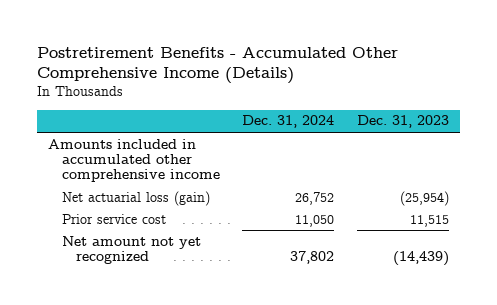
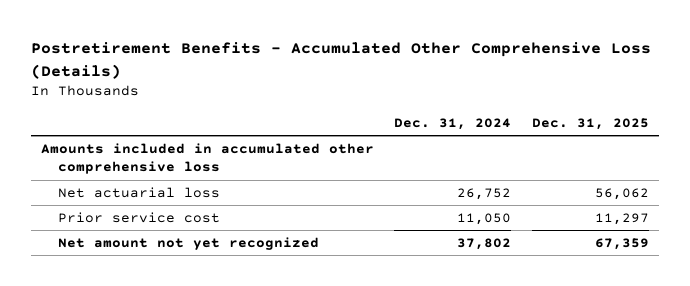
- Postretirement Benefits - Accumulated Other Comprehensive Income (Details)
+ Postretirement Benefits - Accumulated Other Comprehensive Loss (Details)
- | Dec. 31, 2024 | Dec. 31, 2023
+ | Dec. 31, 2024 | Dec. 31, 2025
- Amounts included in accumulated other comprehensive income
- Net actuarial loss (gain) | 26,752 | (25,954)
+ Amounts included in accumulated other comprehensive loss
+ Net actuarial loss | 26,752 | 56,062

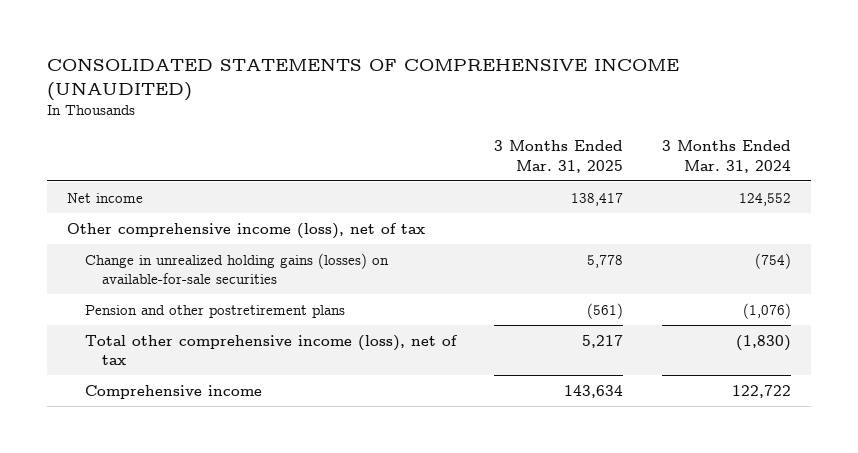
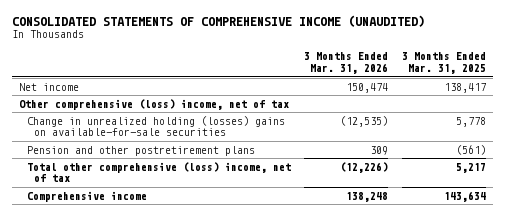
- | 3 Months Ended Mar. 31, 2025 | 3 Months Ended Mar. 31, 2024
+ | 3 Months Ended Mar. 31, 2026 | 3 Months Ended Mar. 31, 2025
- Other comprehensive income (loss), net of tax
- Change in unrealized holding gains (losses) on available-for-sale securities | 5,778 | (754)
+ Other comprehensive (loss) income, net of tax
+ Change in unrealized holding (losses) gains on available-for-sale securities | (12,535) | 5,778
- Total other comprehensive income (loss), net of tax | 5,217 | (1,830)
+ Total other comprehensive (loss) income, net of tax | (12,226) | 5,217

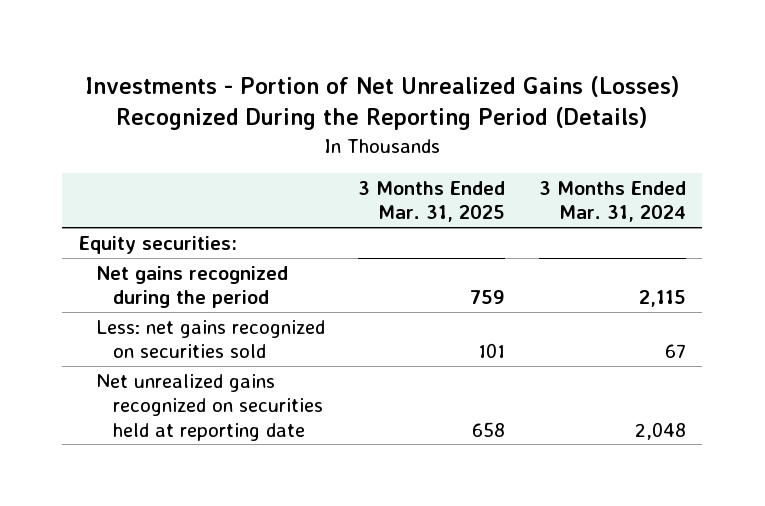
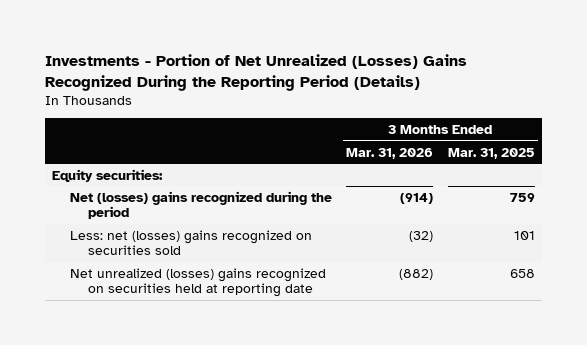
- Investments - Portion of Net Unrealized Gains (Losses) Recognized During the Reporting Period (Details)
+ Investments - Portion of Net Unrealized (Losses) Gains Recognized During the Reporting Period (Details)
- | 3 Months Ended Mar. 31, 2025 | 3 Months Ended Mar. 31, 2024
+ | 3 Months Ended Mar. 31, 2026 | 3 Months Ended Mar. 31, 2025
- Net gains recognized during the period | 759 | 2,115
- Less: net gains recognized on securities sold | 101 | 67
- Net unrealized gains recognized on securities held at reporting date | 658 | 2,048
+ Net (losses) gains recognized during the period | (914) | 759
+ Less: net (losses) gains recognized on securities sold | (32) | 101
+ Net unrealized (losses) gains recognized on securities held at reporting date | (882) | 658

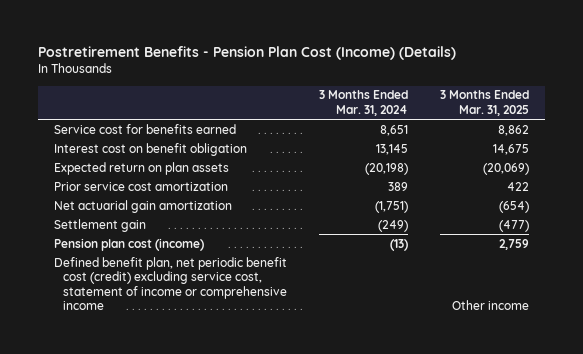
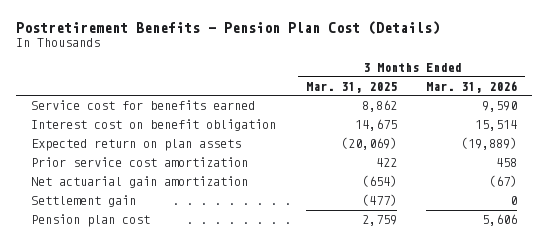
- Postretirement Benefits - Pension Plan Cost (Income) (Details)
+ Postretirement Benefits - Pension Plan Cost (Details)
- | 3 Months Ended Mar. 31, 2024 | 3 Months Ended Mar. 31, 2025
+ | 3 Months Ended Mar. 31, 2025 | 3 Months Ended Mar. 31, 2026
- Pension plan cost (income) | (13) | 2,759
- Defined benefit plan, net periodic benefit cost (credit) excluding service cost, statement of income or comprehensive income | | Other income
+ Pension plan cost | 2,759 | 5,606

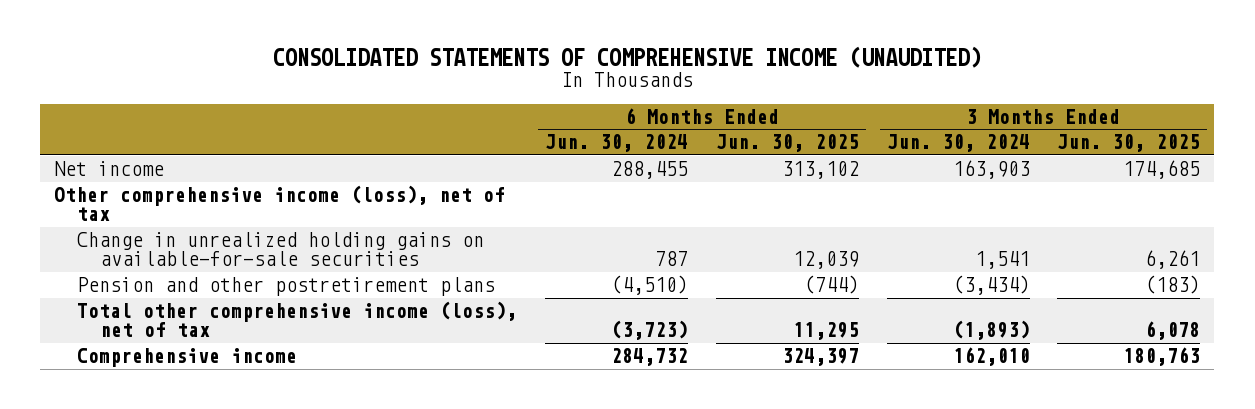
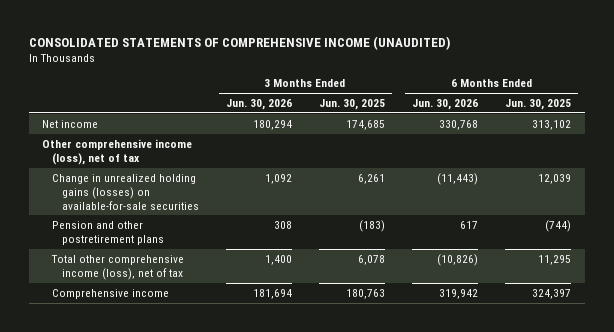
- | 6 Months Ended Jun. 30, 2024 | 6 Months Ended Jun. 30, 2025 | 3 Months Ended Jun. 30, 2024 | 3 Months Ended Jun. 30, 2025
+ | 3 Months Ended Jun. 30, 2026 | 3 Months Ended Jun. 30, 2025 | 6 Months Ended Jun. 30, 2026 | 6 Months Ended Jun. 30, 2025
- Change in unrealized holding gains on available-for-sale securities | 787 | 12,039 | 1,541 | 6,261
+ Change in unrealized holding gains (losses) on available-for-sale securities | 1,092 | 6,261 | (11,443) | 12,039

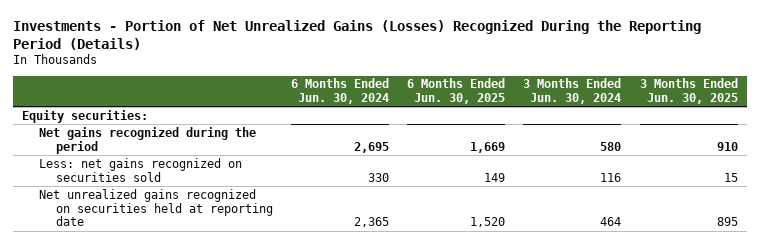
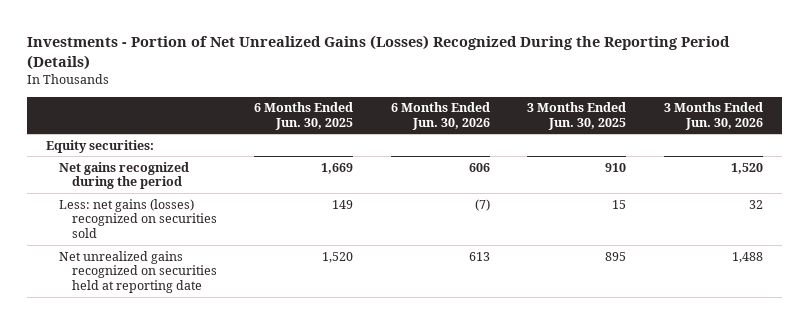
- | 6 Months Ended Jun. 30, 2024 | 6 Months Ended Jun. 30, 2025 | 3 Months Ended Jun. 30, 2024 | 3 Months Ended Jun. 30, 2025
+ | 6 Months Ended Jun. 30, 2025 | 6 Months Ended Jun. 30, 2026 | 3 Months Ended Jun. 30, 2025 | 3 Months Ended Jun. 30, 2026
- Less: net gains recognized on securities sold | 330 | 149 | 116 | 15
+ Less: net gains (losses) recognized on securities sold | 149 | (7) | 15 | 32

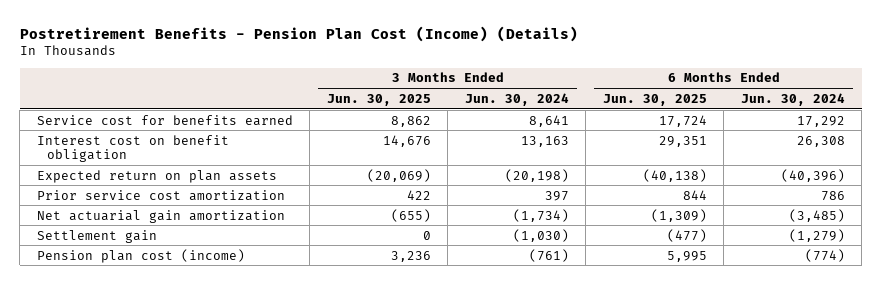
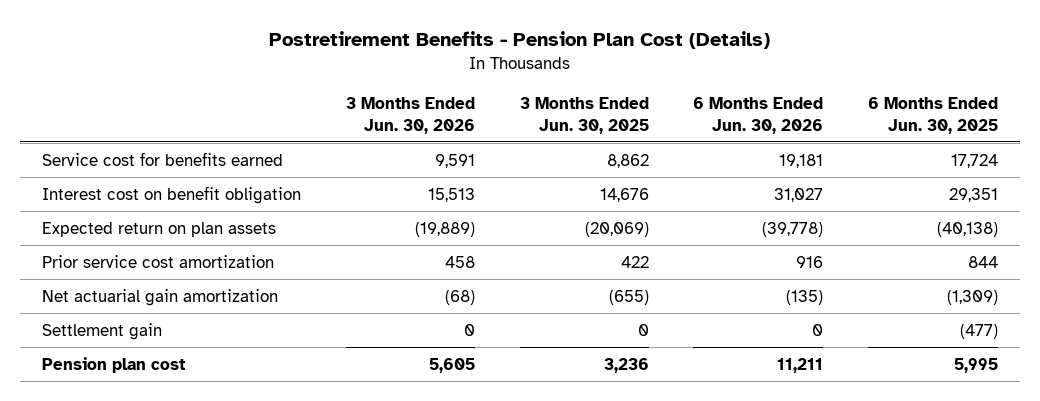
- Postretirement Benefits - Pension Plan Cost (Income) (Details)
+ Postretirement Benefits - Pension Plan Cost (Details)
- | 3 Months Ended Jun. 30, 2025 | 3 Months Ended Jun. 30, 2024 | 6 Months Ended Jun. 30, 2025 | 6 Months Ended Jun. 30, 2024
+ | 3 Months Ended Jun. 30, 2026 | 3 Months Ended Jun. 30, 2025 | 6 Months Ended Jun. 30, 2026 | 6 Months Ended Jun. 30, 2025
- Pension plan cost (income) | 3,236 | (761) | 5,995 | (774)
+ Pension plan cost | 5,605 | 3,236 | 11,211 | 5,995

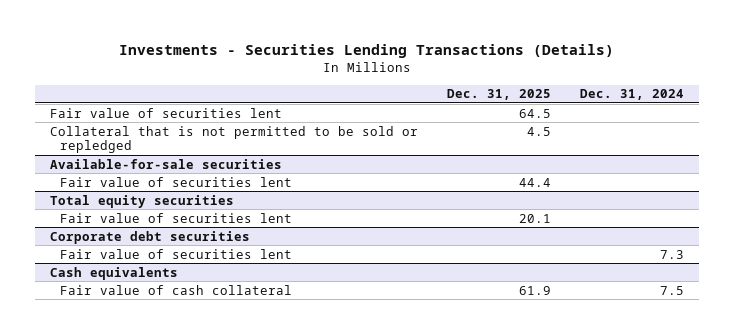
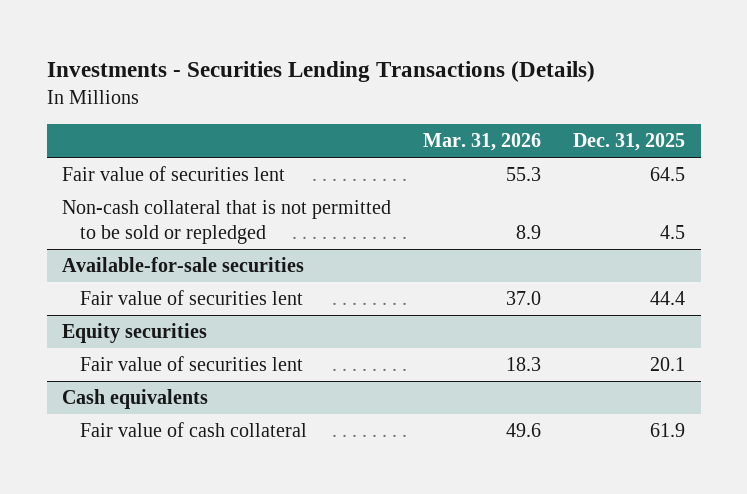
- | Dec. 31, 2025 | Dec. 31, 2024
+ | Mar. 31, 2026 | Dec. 31, 2025
- Collateral that is not permitted to be sold or repledged | 4.5 |
+ Non-cash collateral that is not permitted to be sold or repledged | 8.9 | 4.5
- Total equity securities
+ Equity securities
- Corporate debt securities
- Fair value of securities lent | | 7.3

